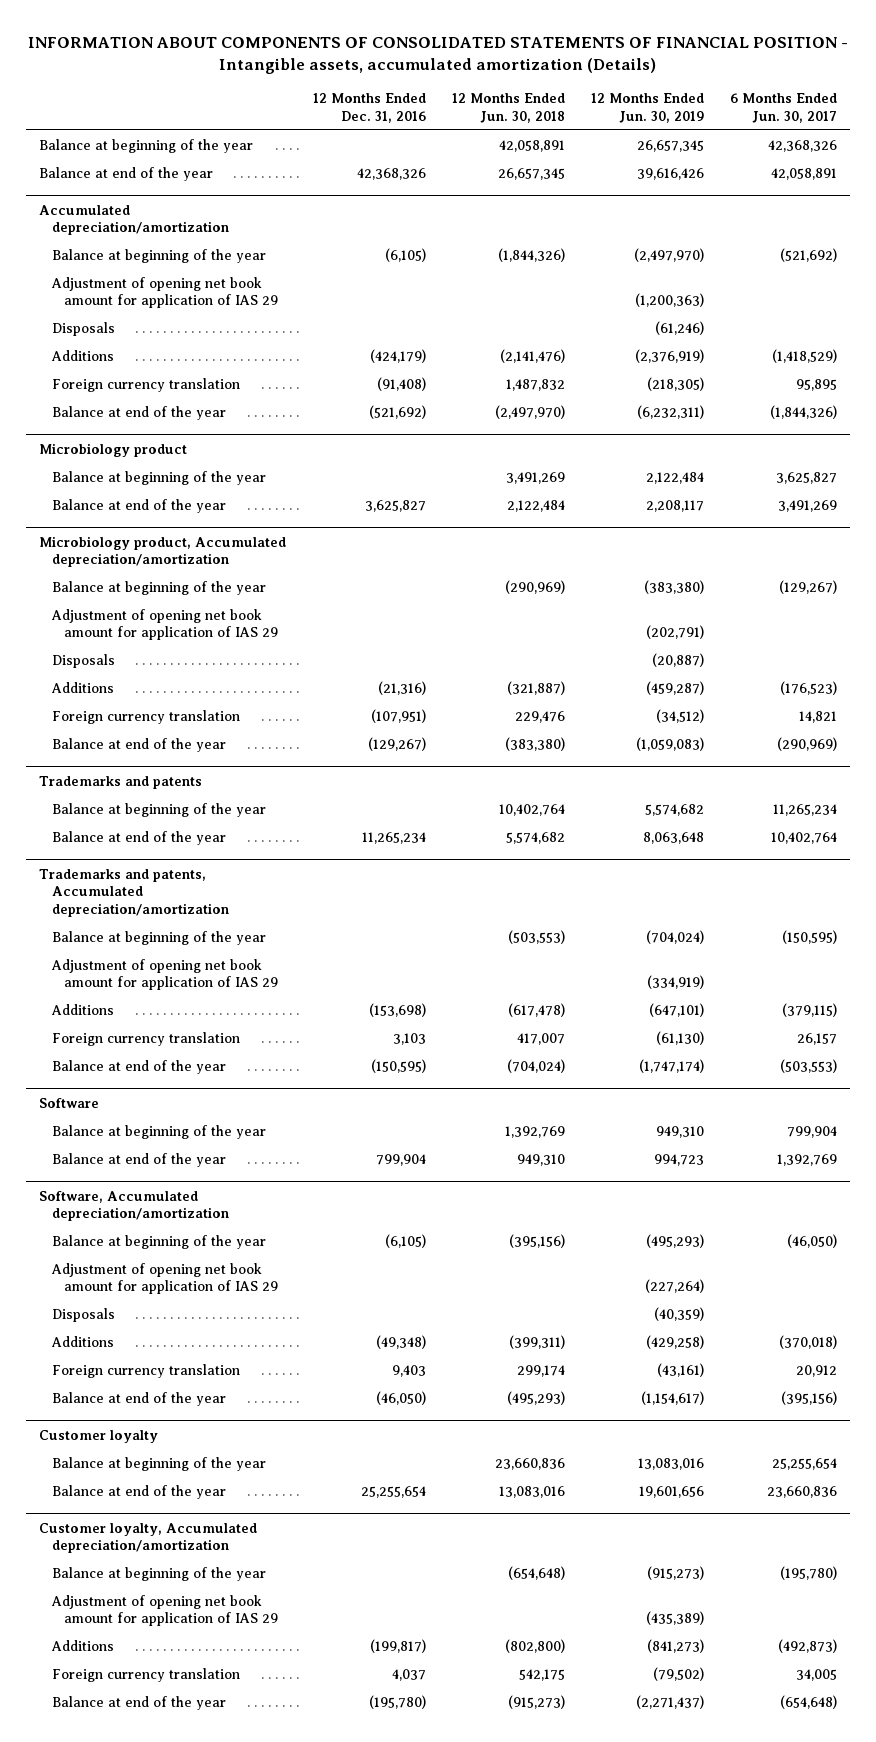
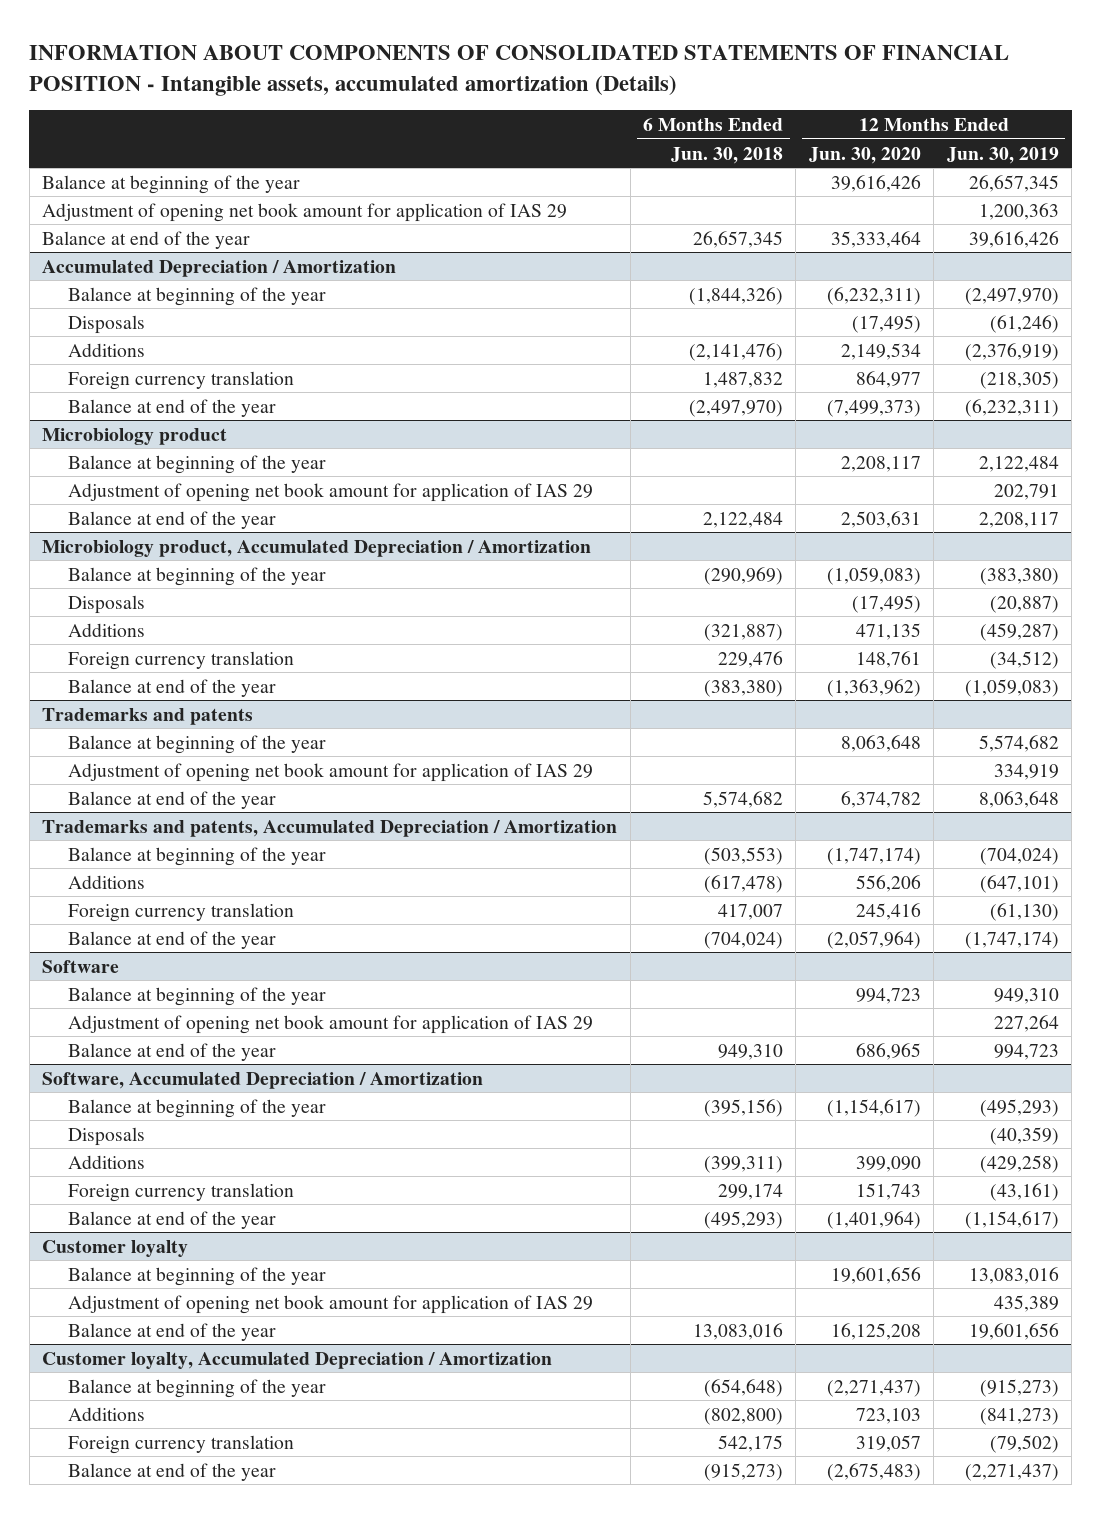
- | 12 Months Ended Dec. 31, 2016 | 12 Months Ended Jun. 30, 2018 | 12 Months Ended Jun. 30, 2019 | 6 Months Ended Jun. 30, 2017
+ | 6 Months Ended Jun. 30, 2018 | 12 Months Ended Jun. 30, 2020 | 12 Months Ended Jun. 30, 2019
+ Adjustment of opening net book amount for application of IAS 29 | | | 1,200,363
- Accumulated depreciation/amortization
+ Accumulated Depreciation / Amortization
- Adjustment of opening net book amount for application of IAS 29 | | | (1,200,363) |
@ Microbiology product
+ Adjustment of opening net book amount for application of IAS 29 | | | 202,791
- Microbiology product, Accumulated depreciation/amortization
+ Microbiology product, Accumulated Depreciation / Amortization
- Adjustment of opening net book amount for application of IAS 29 | | | (202,791) |
@ Trademarks and patents
+ Adjustment of opening net book amount for application of IAS 29 | | | 334,919
- Trademarks and patents, Accumulated depreciation/amortization
+ Trademarks and patents, Accumulated Depreciation / Amortization
- Adjustment of opening net book amount for application of IAS 29 | | | (334,919) |
@ Software
+ Adjustment of opening net book amount for application of IAS 29 | | | 227,264
- Software, Accumulated depreciation/amortization
+ Software, Accumulated Depreciation / Amortization
- Adjustment of opening net book amount for application of IAS 29 | | | (227,264) |
@ Customer loyalty
+ Adjustment of opening net book amount for application of IAS 29 | | | 435,389
- Customer loyalty, Accumulated depreciation/amortization
+ Customer loyalty, Accumulated Depreciation / Amortization
- Adjustment of opening net book amount for application of IAS 29 | | | (435,389) |

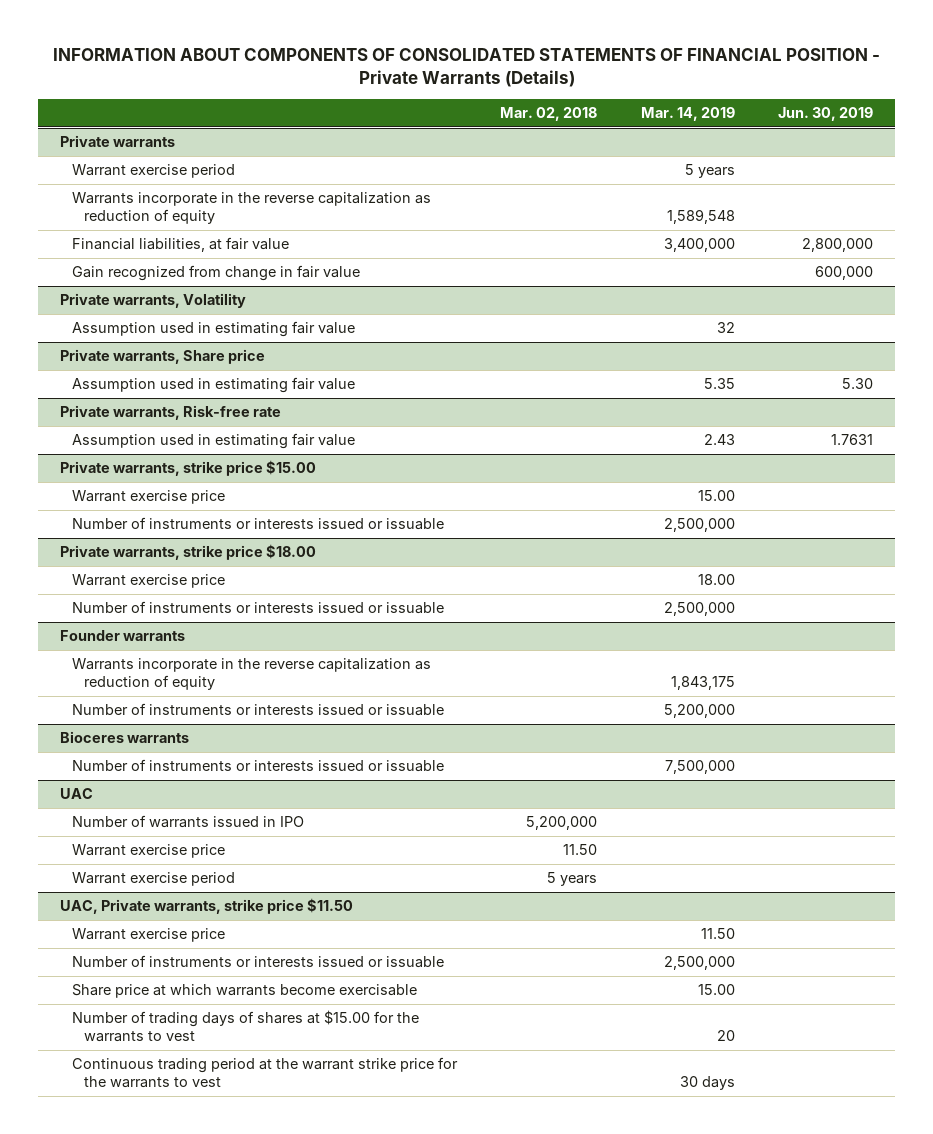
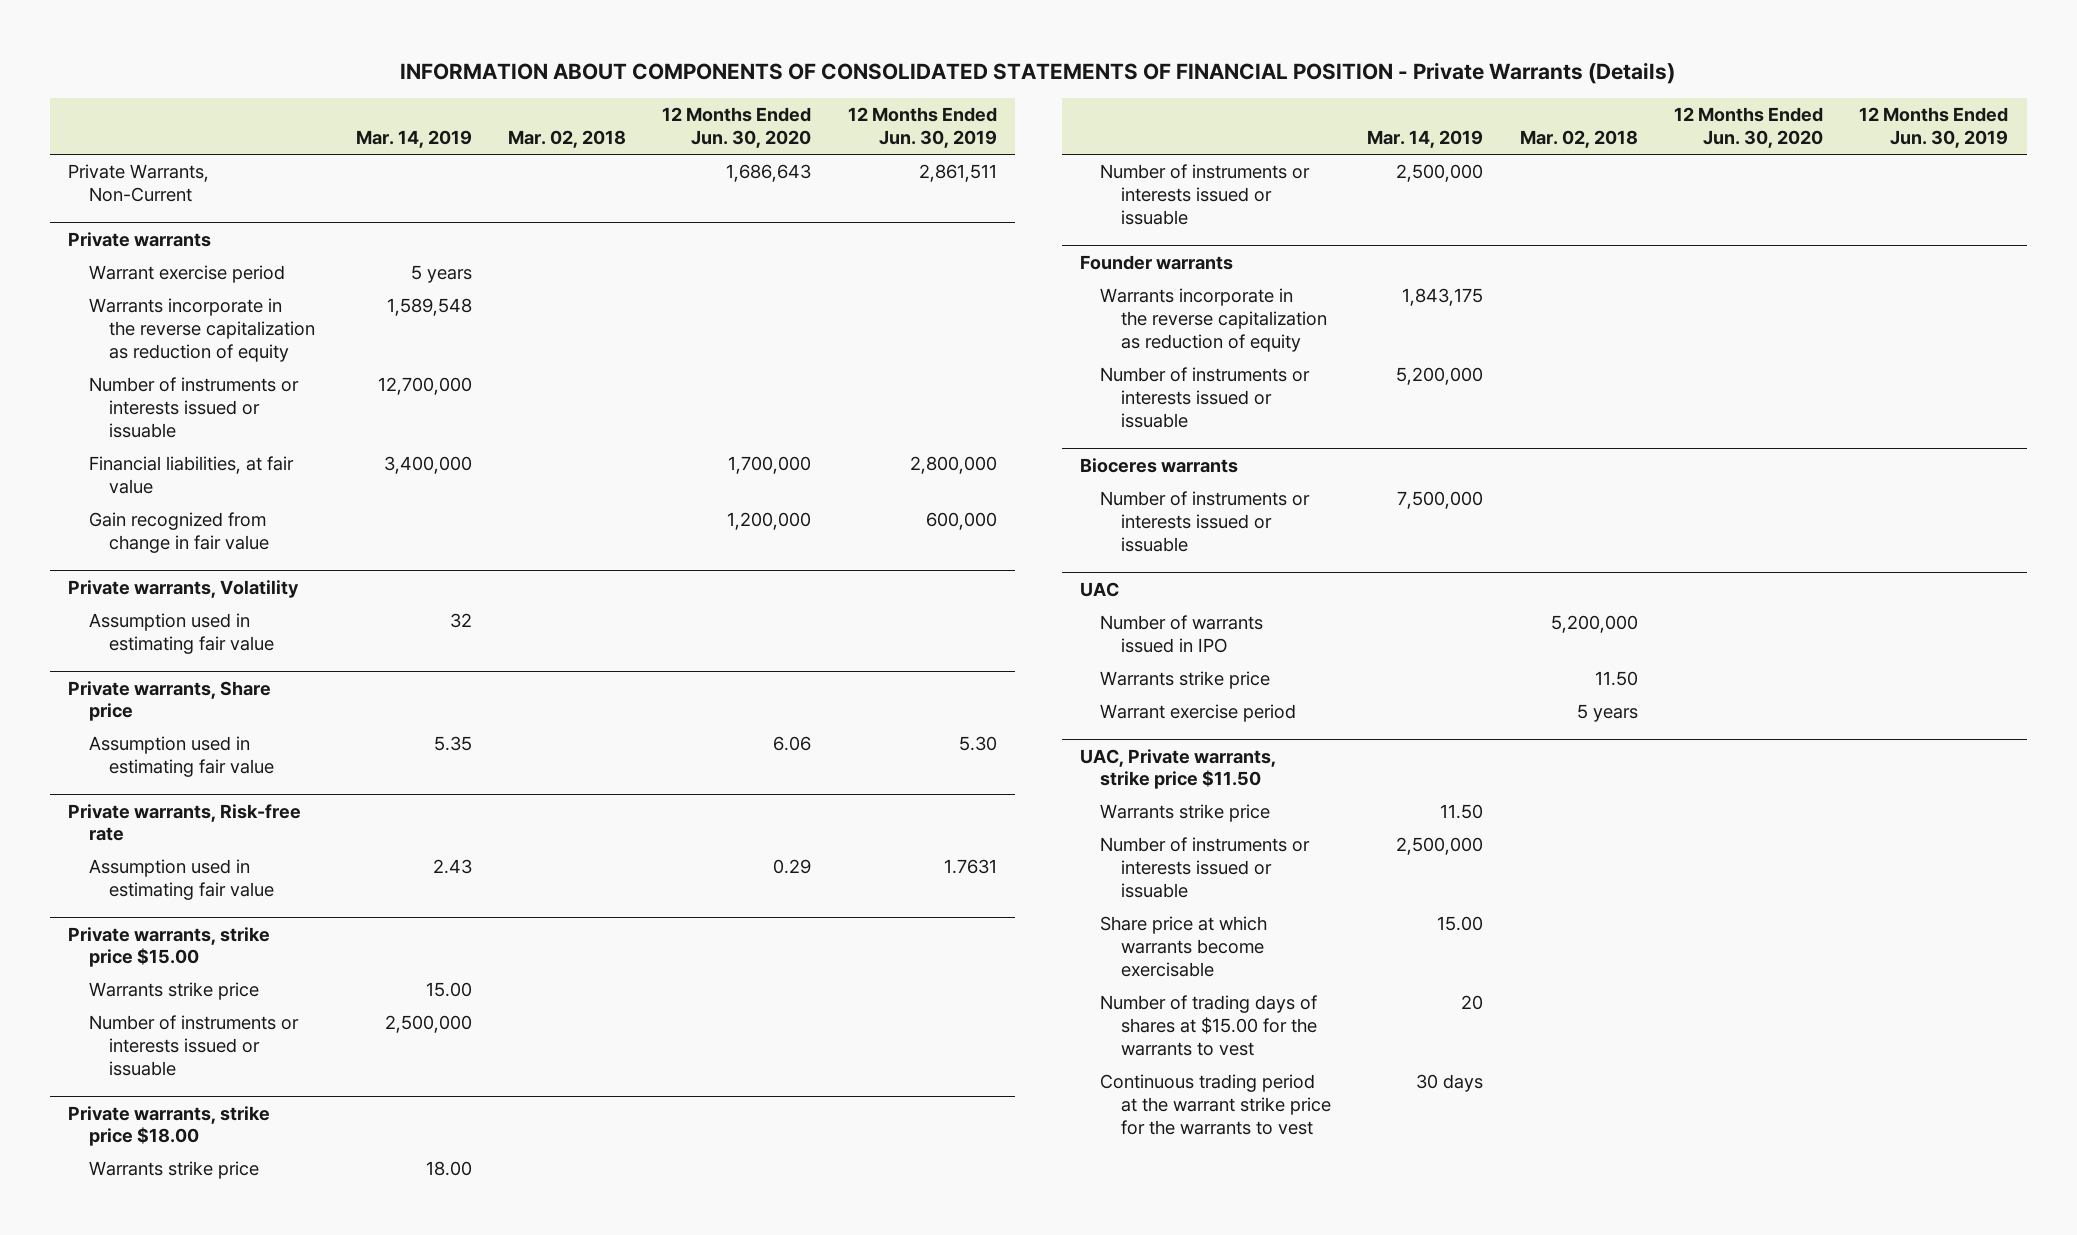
- | Mar. 02, 2018 | Mar. 14, 2019 | Jun. 30, 2019
+ | Mar. 14, 2019 | Mar. 02, 2018 | 12 Months Ended Jun. 30, 2020 | 12 Months Ended Jun. 30, 2019
+ Private Warrants, Non-Current | | | 1,686,643 | 2,861,511
@ Private warrants
+ Number of instruments or interests issued or issuable | 12,700,000 | | |
@ Private warrants, strike price $15.00
- Warrant exercise price | | 15.00 |
+ Warrants strike price | 15.00 | | |
@ Private warrants, strike price $18.00
- Warrant exercise price | | 18.00 |
+ Warrants strike price | 18.00 | | |
@ UAC
- Warrant exercise price | 11.50 | |
+ Warrants strike price | | 11.50 | |
@ UAC, Private warrants, strike price $11.50
- Warrant exercise price | | 11.50 |
+ Warrants strike price | 11.50 | | |

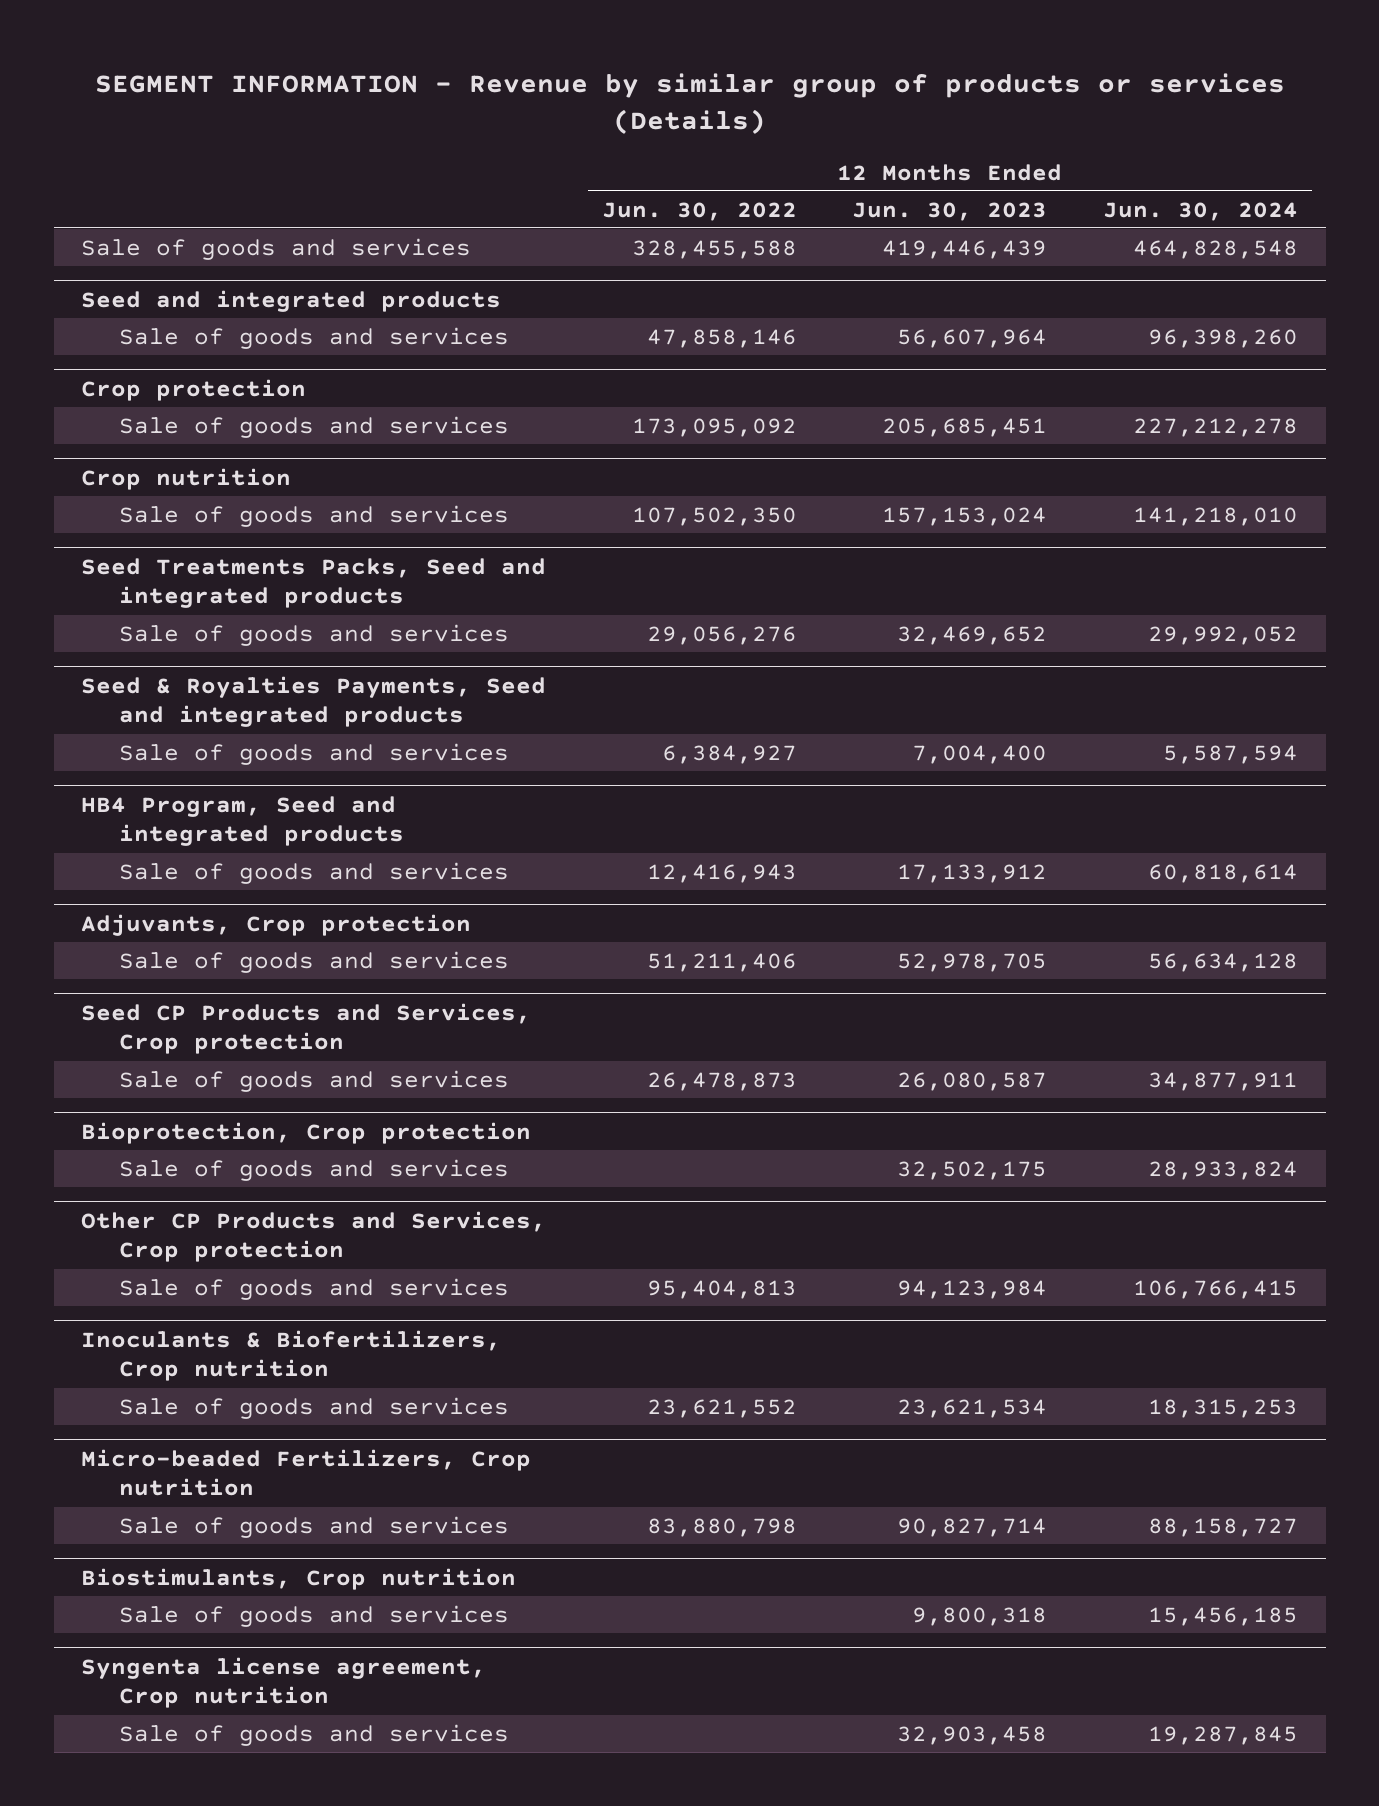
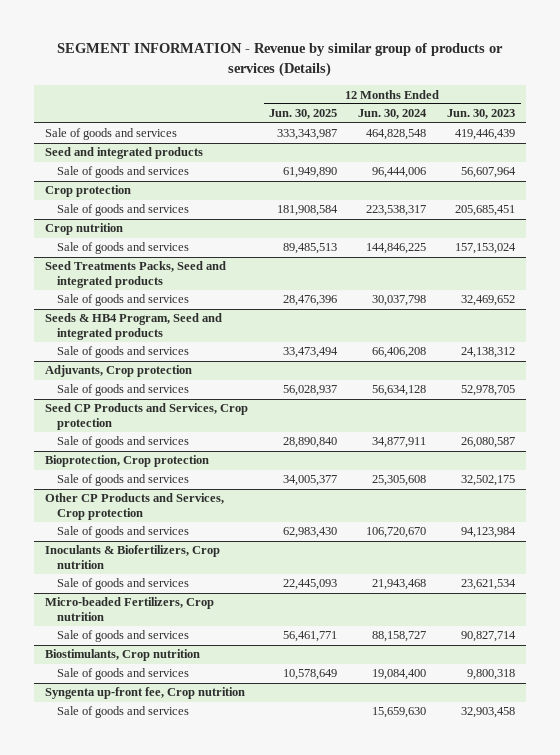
- | 12 Months Ended Jun. 30, 2022 | 12 Months Ended Jun. 30, 2023 | 12 Months Ended Jun. 30, 2024
+ | 12 Months Ended Jun. 30, 2025 | 12 Months Ended Jun. 30, 2024 | 12 Months Ended Jun. 30, 2023
@ Seed and integrated products
- Sale of goods and services | 47,858,146 | 56,607,964 | 96,398,260
+ Sale of goods and services | 61,949,890 | 96,444,006 | 56,607,964
@ Crop protection
- Sale of goods and services | 173,095,092 | 205,685,451 | 227,212,278
+ Sale of goods and services | 181,908,584 | 223,538,317 | 205,685,451
@ Crop nutrition
- Sale of goods and services | 107,502,350 | 157,153,024 | 141,218,010
+ Sale of goods and services | 89,485,513 | 144,846,225 | 157,153,024
@ Seed Treatments Packs, Seed and integrated products
- Sale of goods and services | 29,056,276 | 32,469,652 | 29,992,052
- Seed & Royalties Payments, Seed and integrated products
- Sale of goods and services | 6,384,927 | 7,004,400 | 5,587,594
- HB4 Program, Seed and integrated products
- Sale of goods and services | 12,416,943 | 17,133,912 | 60,818,614
@ Seed Treatments Packs, Seed and integrated products
+ Sale of goods and services | 28,476,396 | 30,037,798 | 32,469,652
+ Seeds & HB4 Program, Seed and integrated products
+ Sale of goods and services | 33,473,494 | 66,406,208 | 24,138,312
@ Bioprotection, Crop protection
- Sale of goods and services | | 32,502,175 | 28,933,824
+ Sale of goods and services | 34,005,377 | 25,305,608 | 32,502,175
@ Other CP Products and Services, Crop protection
- Sale of goods and services | 95,404,813 | 94,123,984 | 106,766,415
+ Sale of goods and services | 62,983,430 | 106,720,670 | 94,123,984
@ Inoculants & Biofertilizers, Crop nutrition
- Sale of goods and services | 23,621,552 | 23,621,534 | 18,315,253
+ Sale of goods and services | 22,445,093 | 21,943,468 | 23,621,534
@ Biostimulants, Crop nutrition
- Sale of goods and services | | 9,800,318 | 15,456,185
- Syngenta license agreement, Crop nutrition
- Sale of goods and services | | 32,903,458 | 19,287,845
@ Biostimulants, Crop nutrition
+ Sale of goods and services | 10,578,649 | 19,084,400 | 9,800,318
+ Syngenta up-front fee, Crop nutrition
+ Sale of goods and services | | 15,659,630 | 32,903,458

